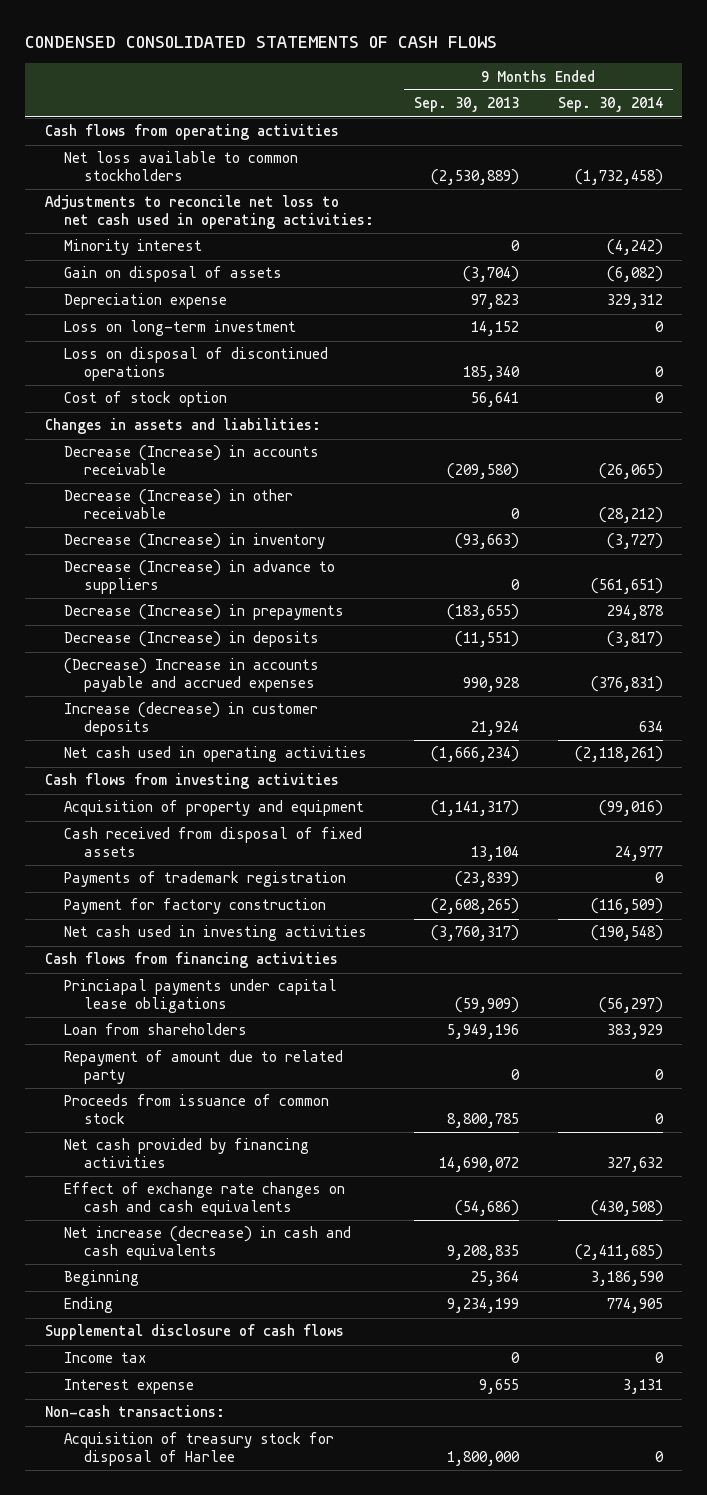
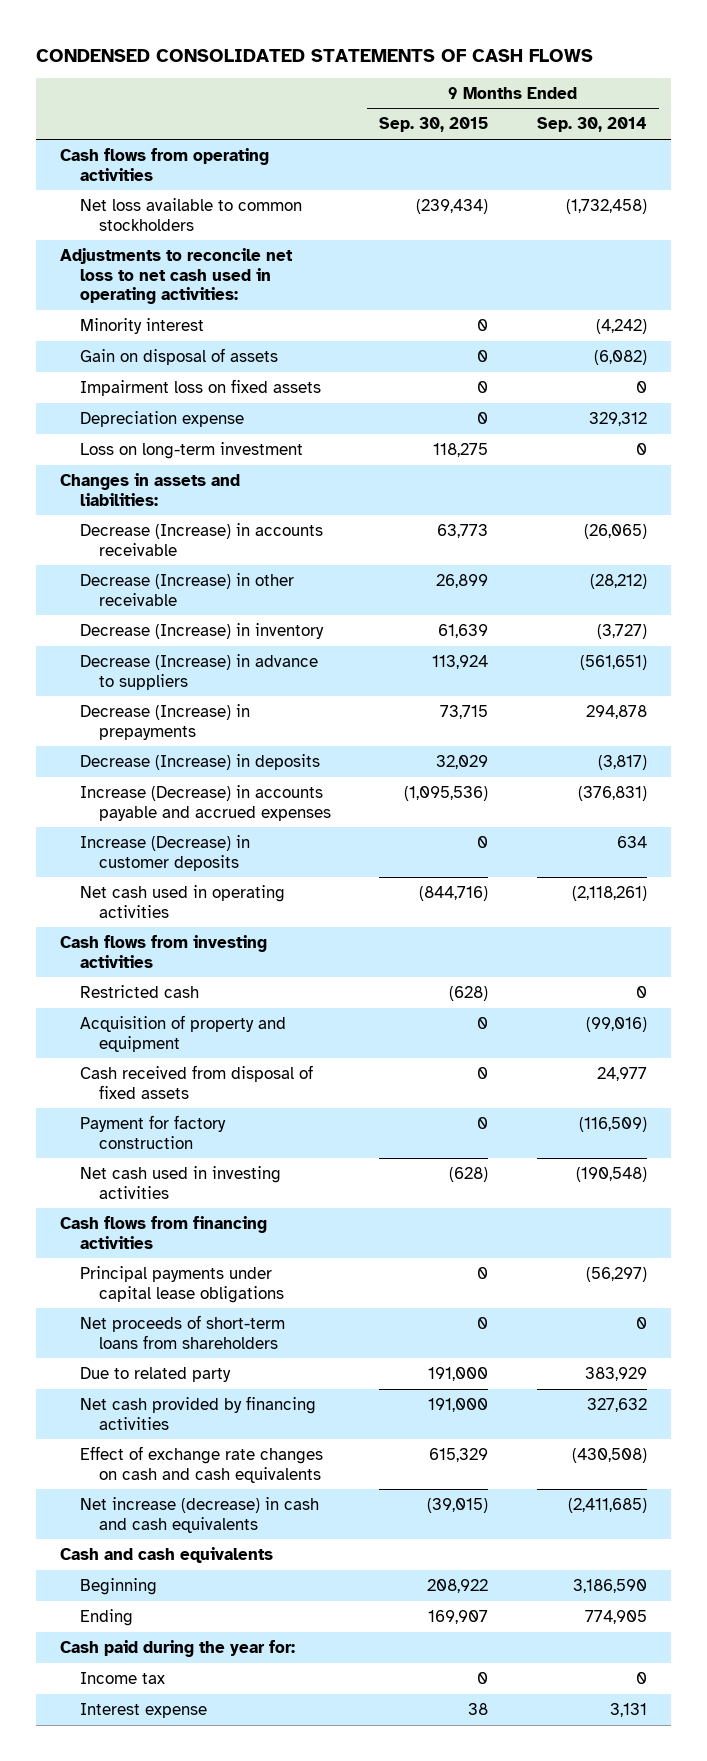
- | 9 Months Ended Sep. 30, 2013 | 9 Months Ended Sep. 30, 2014
+ | 9 Months Ended Sep. 30, 2015 | 9 Months Ended Sep. 30, 2014
+ Impairment loss on fixed assets | 0 | 0
- Loss on disposal of discontinued operations | 185,340 | 0
- Cost of stock option | 56,641 | 0
- (Decrease) Increase in accounts payable and accrued expenses | 990,928 | (376,831)
- Increase (decrease) in customer deposits | 21,924 | 634
+ Increase (Decrease) in accounts payable and accrued expenses | (1,095,536) | (376,831)
+ Increase (Decrease) in customer deposits | 0 | 634
+ Restricted cash | (628) | 0
- Payments of trademark registration | (23,839) | 0
- Princiapal payments under capital lease obligations | (59,909) | (56,297)
- Loan from shareholders | 5,949,196 | 383,929
- Repayment of amount due to related party | 0 | 0
- Proceeds from issuance of common stock | 8,800,785 | 0
+ Principal payments under capital lease obligations | 0 | (56,297)
+ Net proceeds of short-term loans from shareholders | 0 | 0
+ Due to related party | 191,000 | 383,929
+ Cash and cash equivalents
- Supplemental disclosure of cash flows
+ Cash paid during the year for:
- Non-cash transactions:
- Acquisition of treasury stock for disposal of Harlee | 1,800,000 | 0

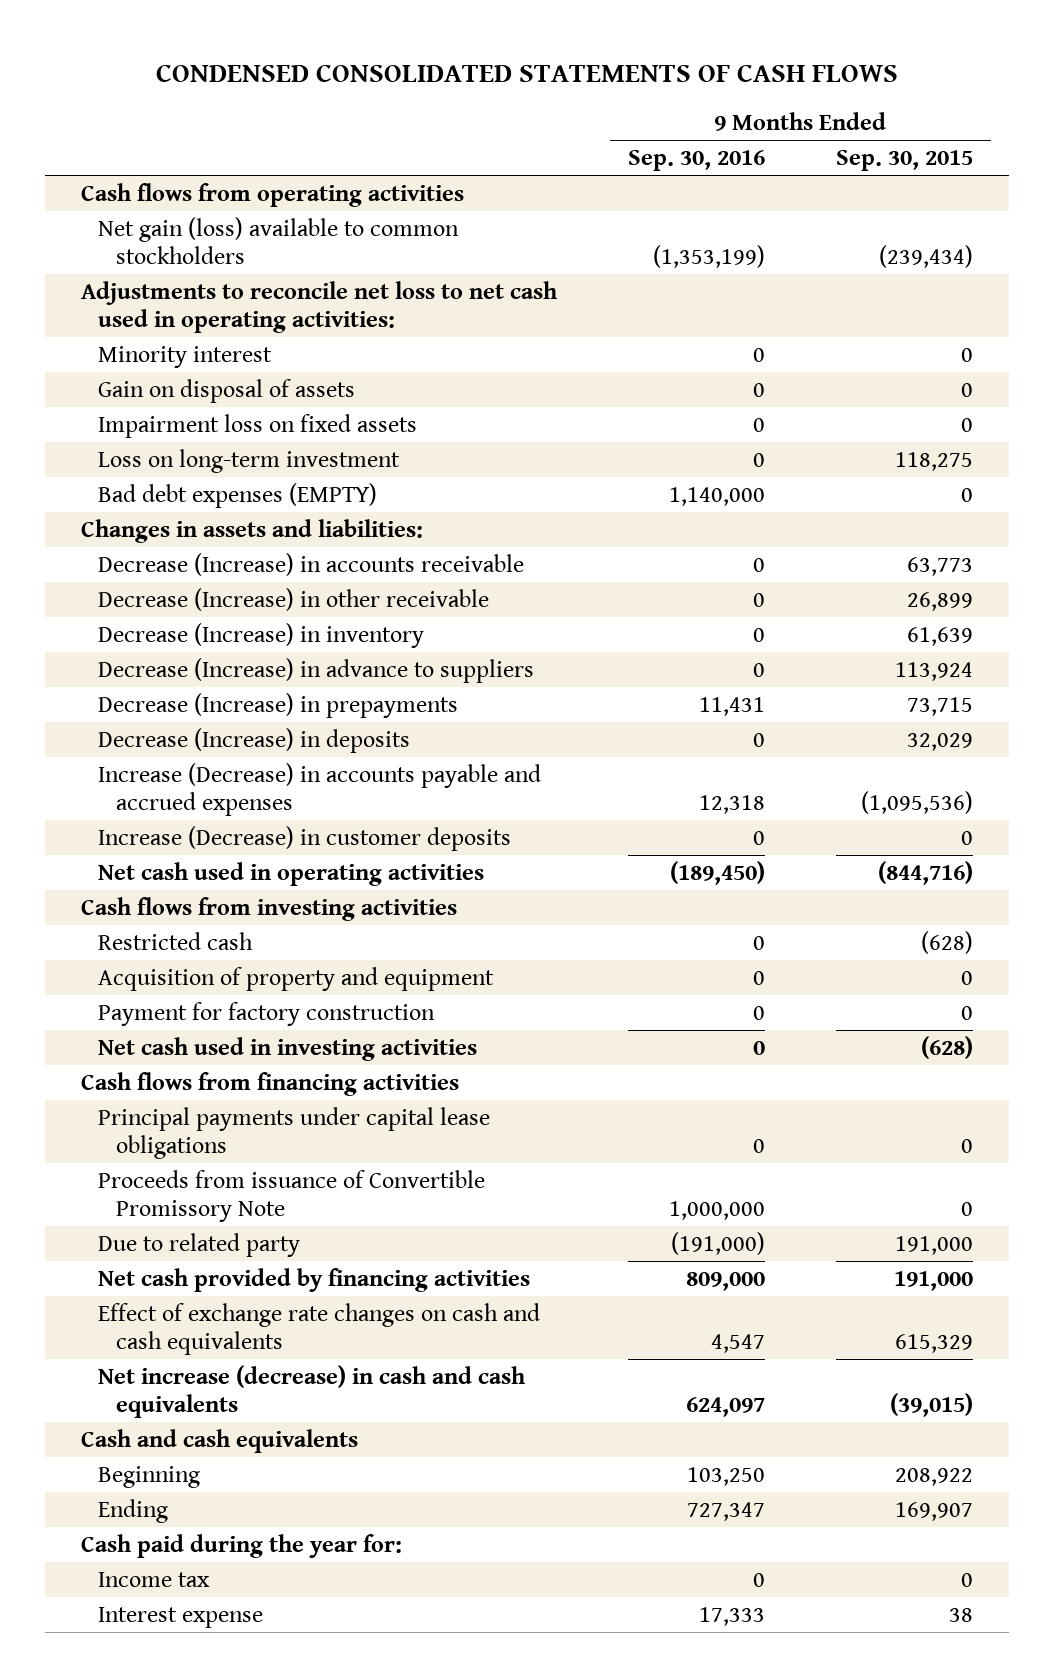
- | 9 Months Ended Sep. 30, 2015 | 9 Months Ended Sep. 30, 2014
+ | 9 Months Ended Sep. 30, 2016 | 9 Months Ended Sep. 30, 2015
- Net loss available to common stockholders | (239,434) | (1,732,458)
+ Net gain (loss) available to common stockholders | (1,353,199) | (239,434)
- Depreciation expense | 0 | 329,312
+ Bad debt expenses (EMPTY) | 1,140,000 | 0
- Cash received from disposal of fixed assets | 0 | 24,977
- Net proceeds of short-term loans from shareholders | 0 | 0
+ Proceeds from issuance of Convertible Promissory Note | 1,000,000 | 0

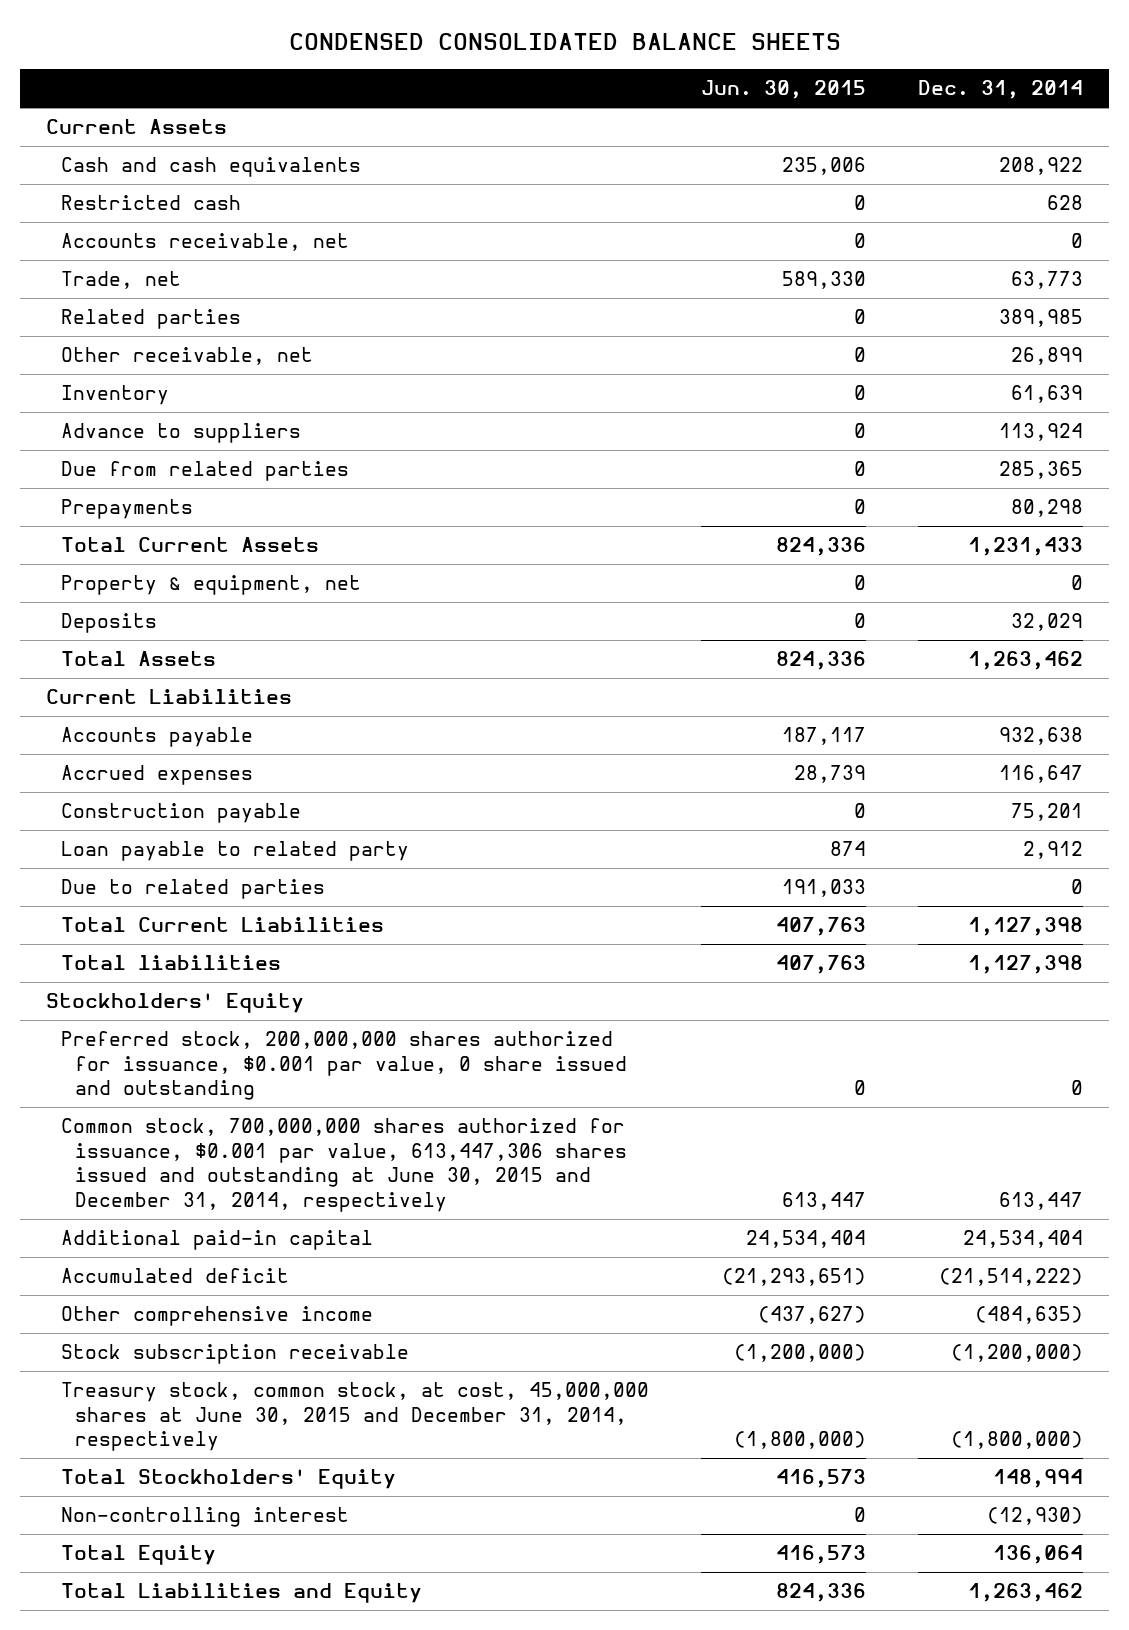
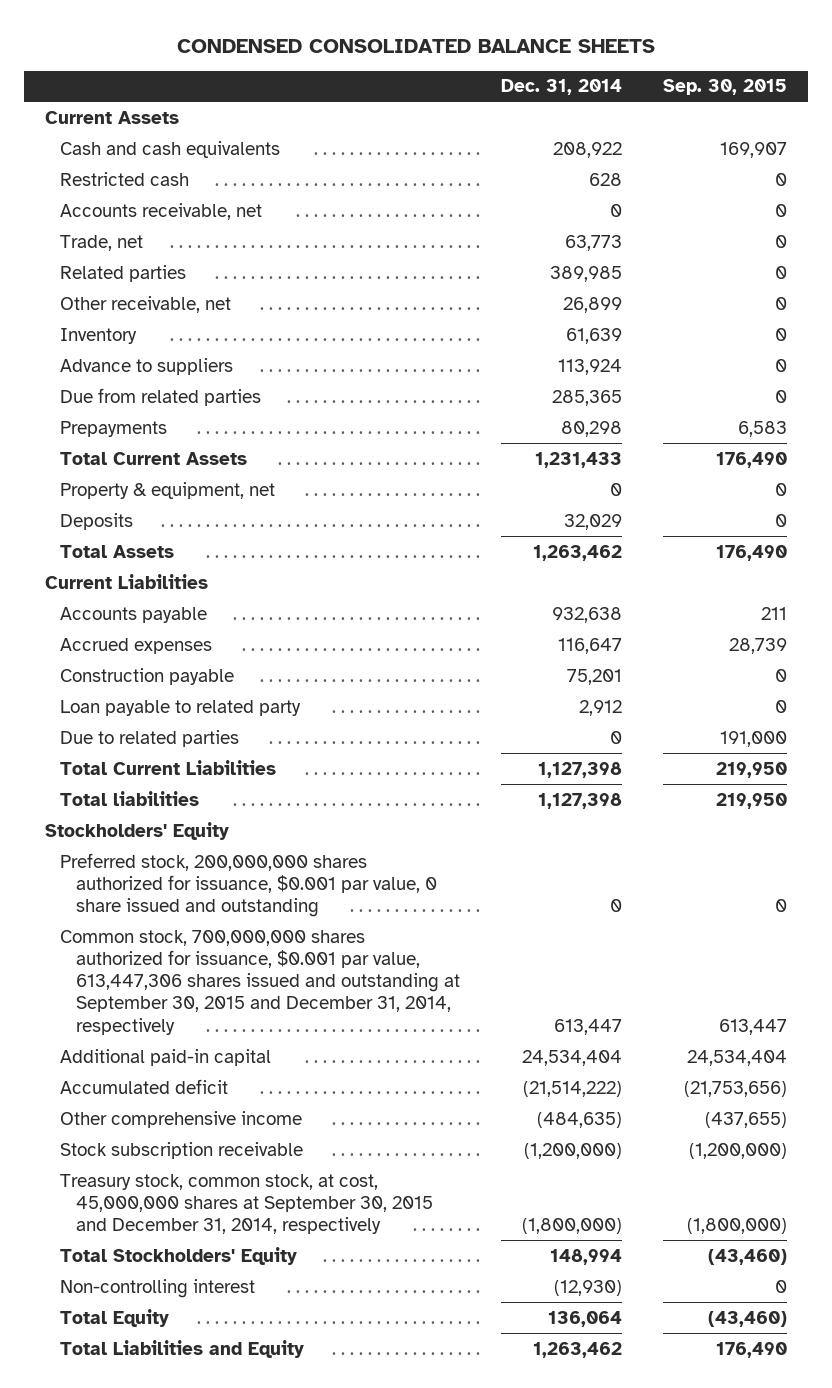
- | Jun. 30, 2015 | Dec. 31, 2014
+ | Dec. 31, 2014 | Sep. 30, 2015
- Common stock, 700,000,000 shares authorized for issuance, $0.001 par value, 613,447,306 shares issued and outstanding at June 30, 2015 and December 31, 2014, respectively | 613,447 | 613,447
+ Common stock, 700,000,000 shares authorized for issuance, $0.001 par value, 613,447,306 shares issued and outstanding at September 30, 2015 and December 31, 2014, respectively | 613,447 | 613,447
- Treasury stock, common stock, at cost, 45,000,000 shares at June 30, 2015 and December 31, 2014, respectively | (1,800,000) | (1,800,000)
+ Treasury stock, common stock, at cost, 45,000,000 shares at September 30, 2015 and December 31, 2014, respectively | (1,800,000) | (1,800,000)

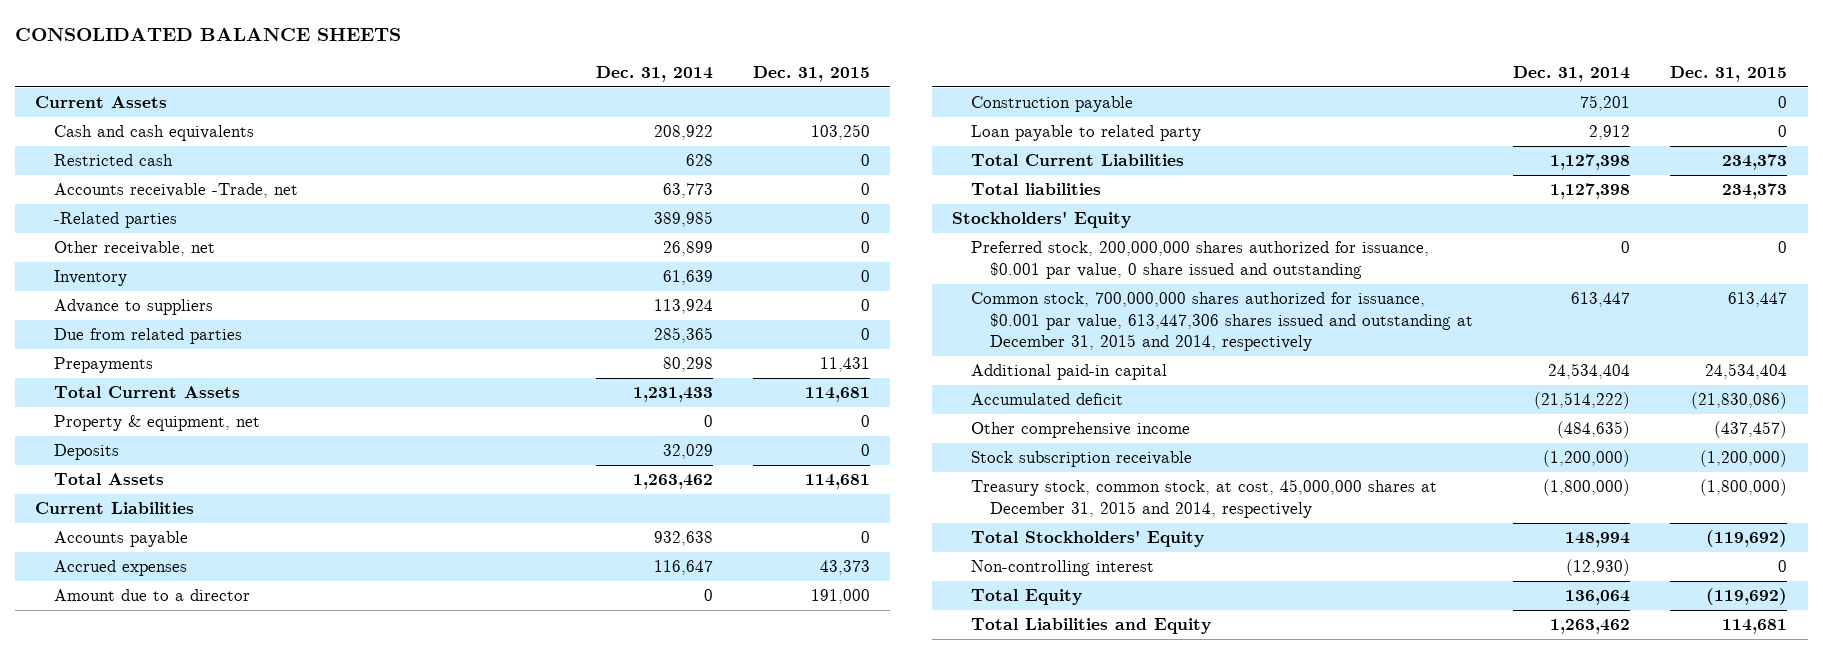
- CONDENSED CONSOLIDATED BALANCE SHEETS
+ CONSOLIDATED BALANCE SHEETS
- | Dec. 31, 2014 | Sep. 30, 2015
+ | Dec. 31, 2014 | Dec. 31, 2015
- Accounts receivable, net | 0 | 0
- Trade, net | 63,773 | 0
- Related parties | 389,985 | 0
+ Accounts receivable -Trade, net | 63,773 | 0
+ -Related parties | 389,985 | 0
+ Amount due to a director | 0 | 191,000
- Due to related parties | 0 | 191,000
- Common stock, 700,000,000 shares authorized for issuance, $0.001 par value, 613,447,306 shares issued and outstanding at September 30, 2015 and December 31, 2014, respectively | 613,447 | 613,447
+ Common stock, 700,000,000 shares authorized for issuance, $0.001 par value, 613,447,306 shares issued and outstanding at December 31, 2015 and 2014, respectively | 613,447 | 613,447
- Treasury stock, common stock, at cost, 45,000,000 shares at September 30, 2015 and December 31, 2014, respectively | (1,800,000) | (1,800,000)
+ Treasury stock, common stock, at cost, 45,000,000 shares at December 31, 2015 and 2014, respectively | (1,800,000) | (1,800,000)

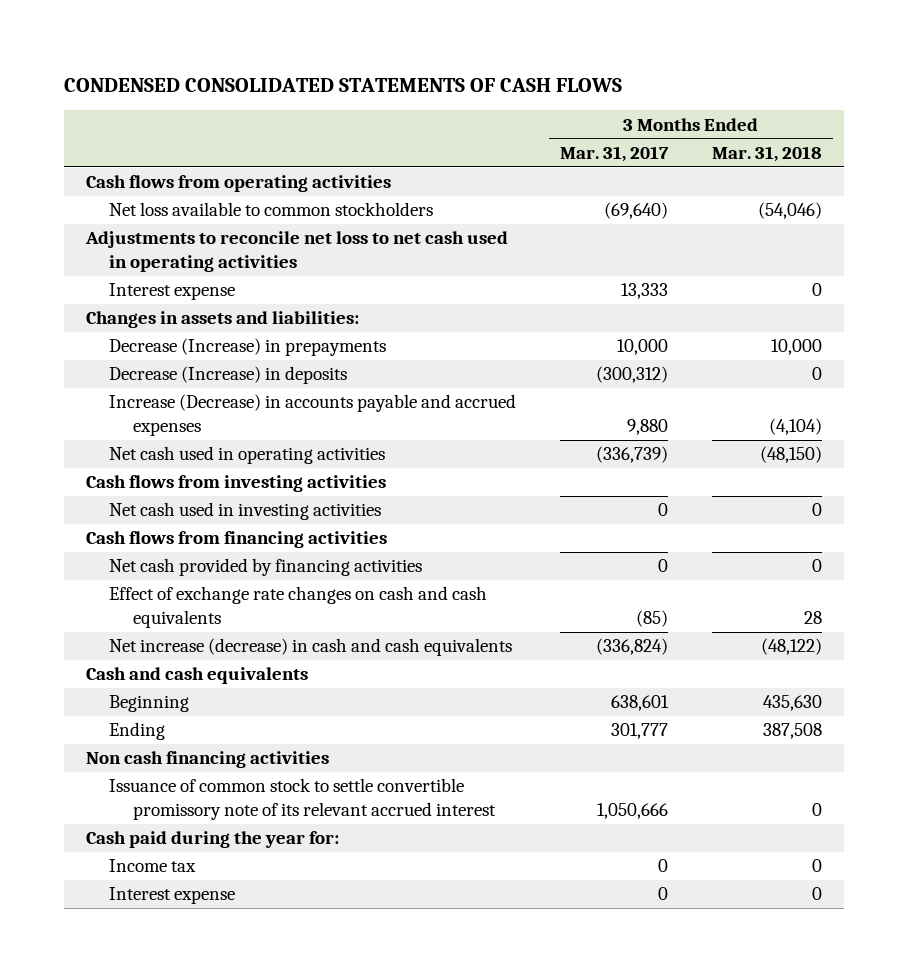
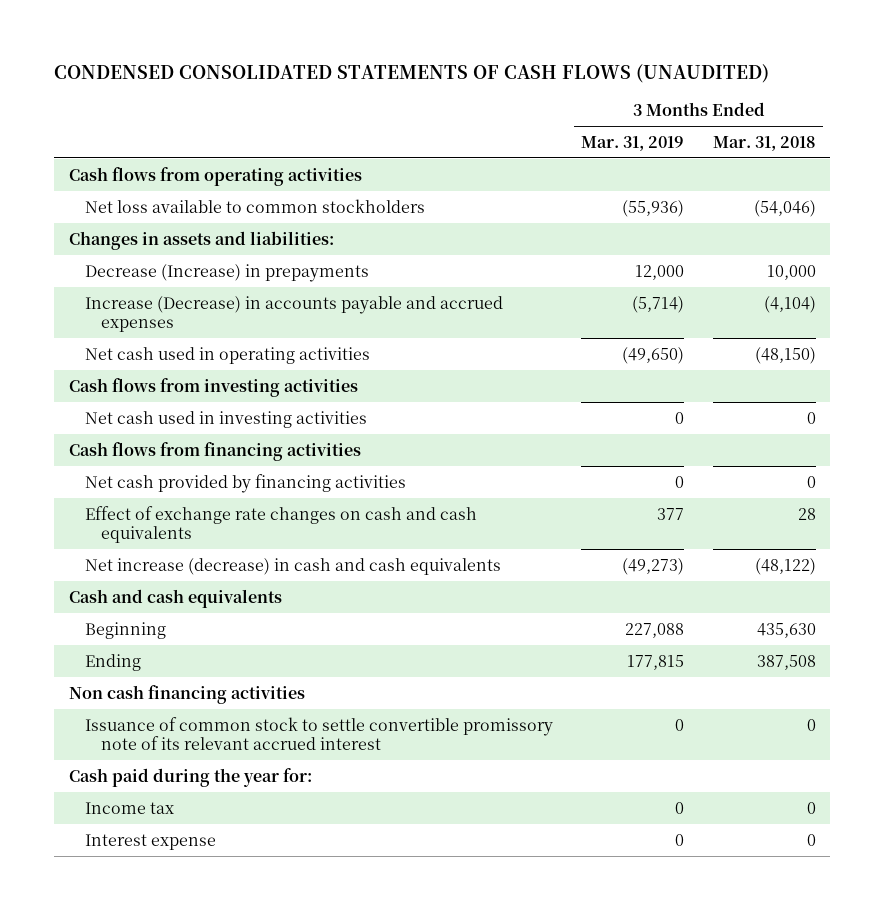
- CONDENSED CONSOLIDATED STATEMENTS OF CASH FLOWS
+ CONDENSED CONSOLIDATED STATEMENTS OF CASH FLOWS (UNAUDITED)
- | 3 Months Ended Mar. 31, 2017 | 3 Months Ended Mar. 31, 2018
+ | 3 Months Ended Mar. 31, 2019 | 3 Months Ended Mar. 31, 2018
- Adjustments to reconcile net loss to net cash used in operating activities
- Interest expense | 13,333 | 0
- Decrease (Increase) in deposits | (300,312) | 0

